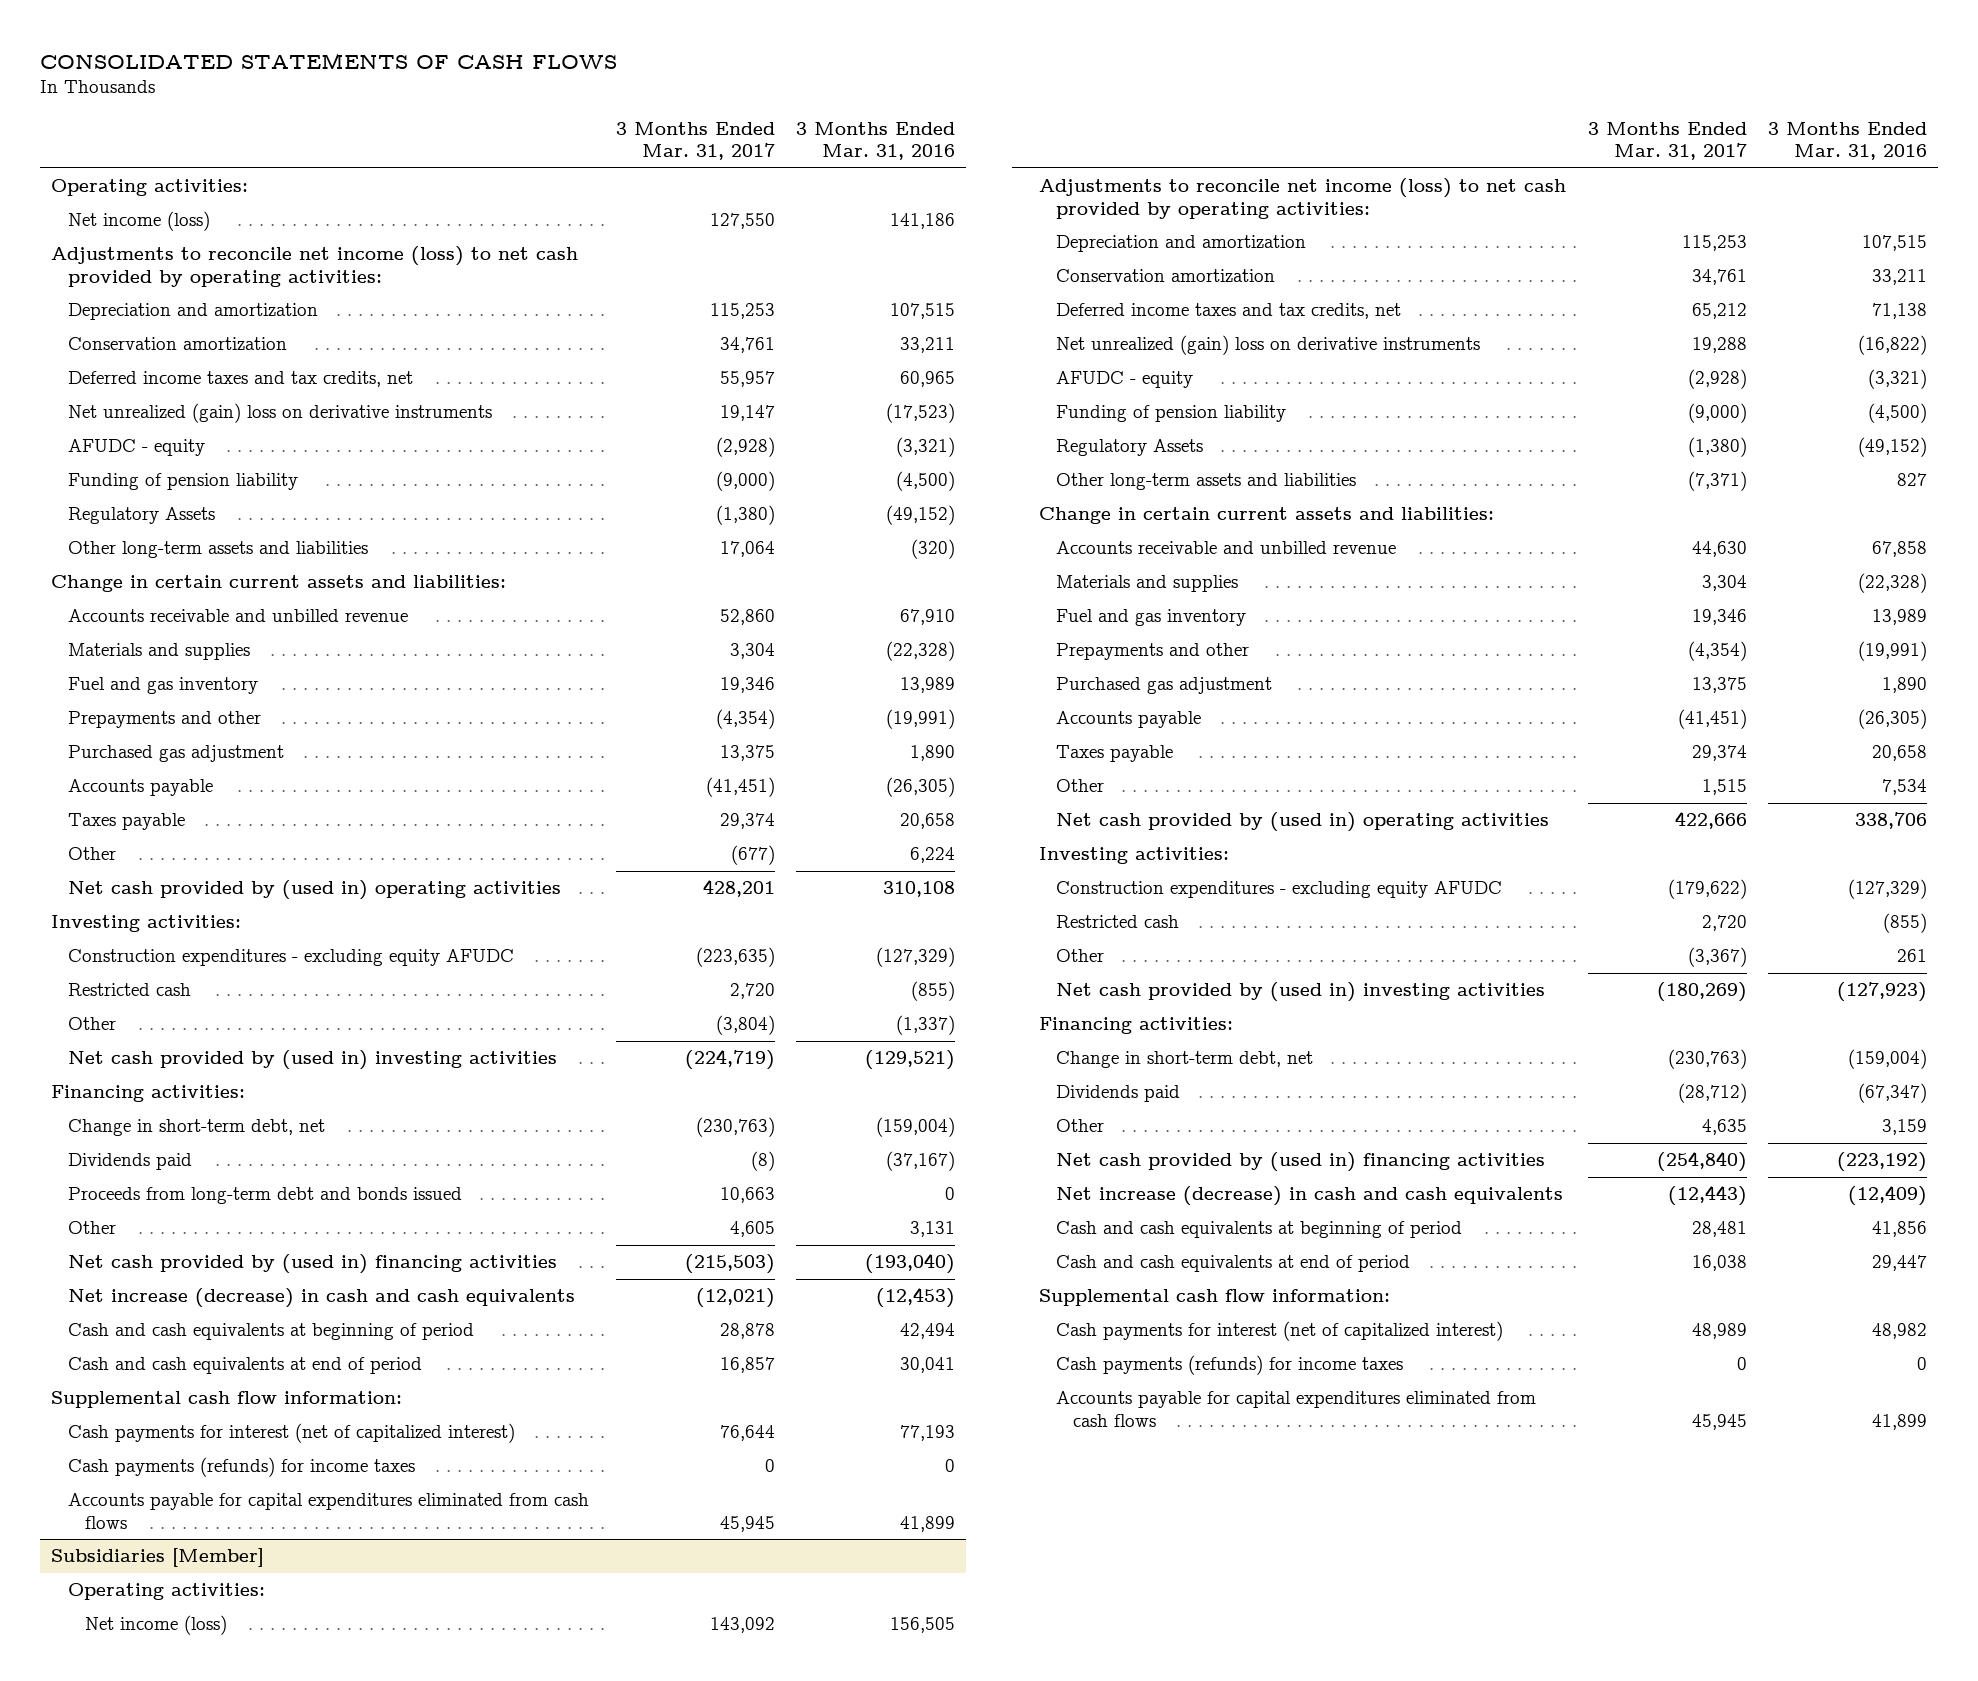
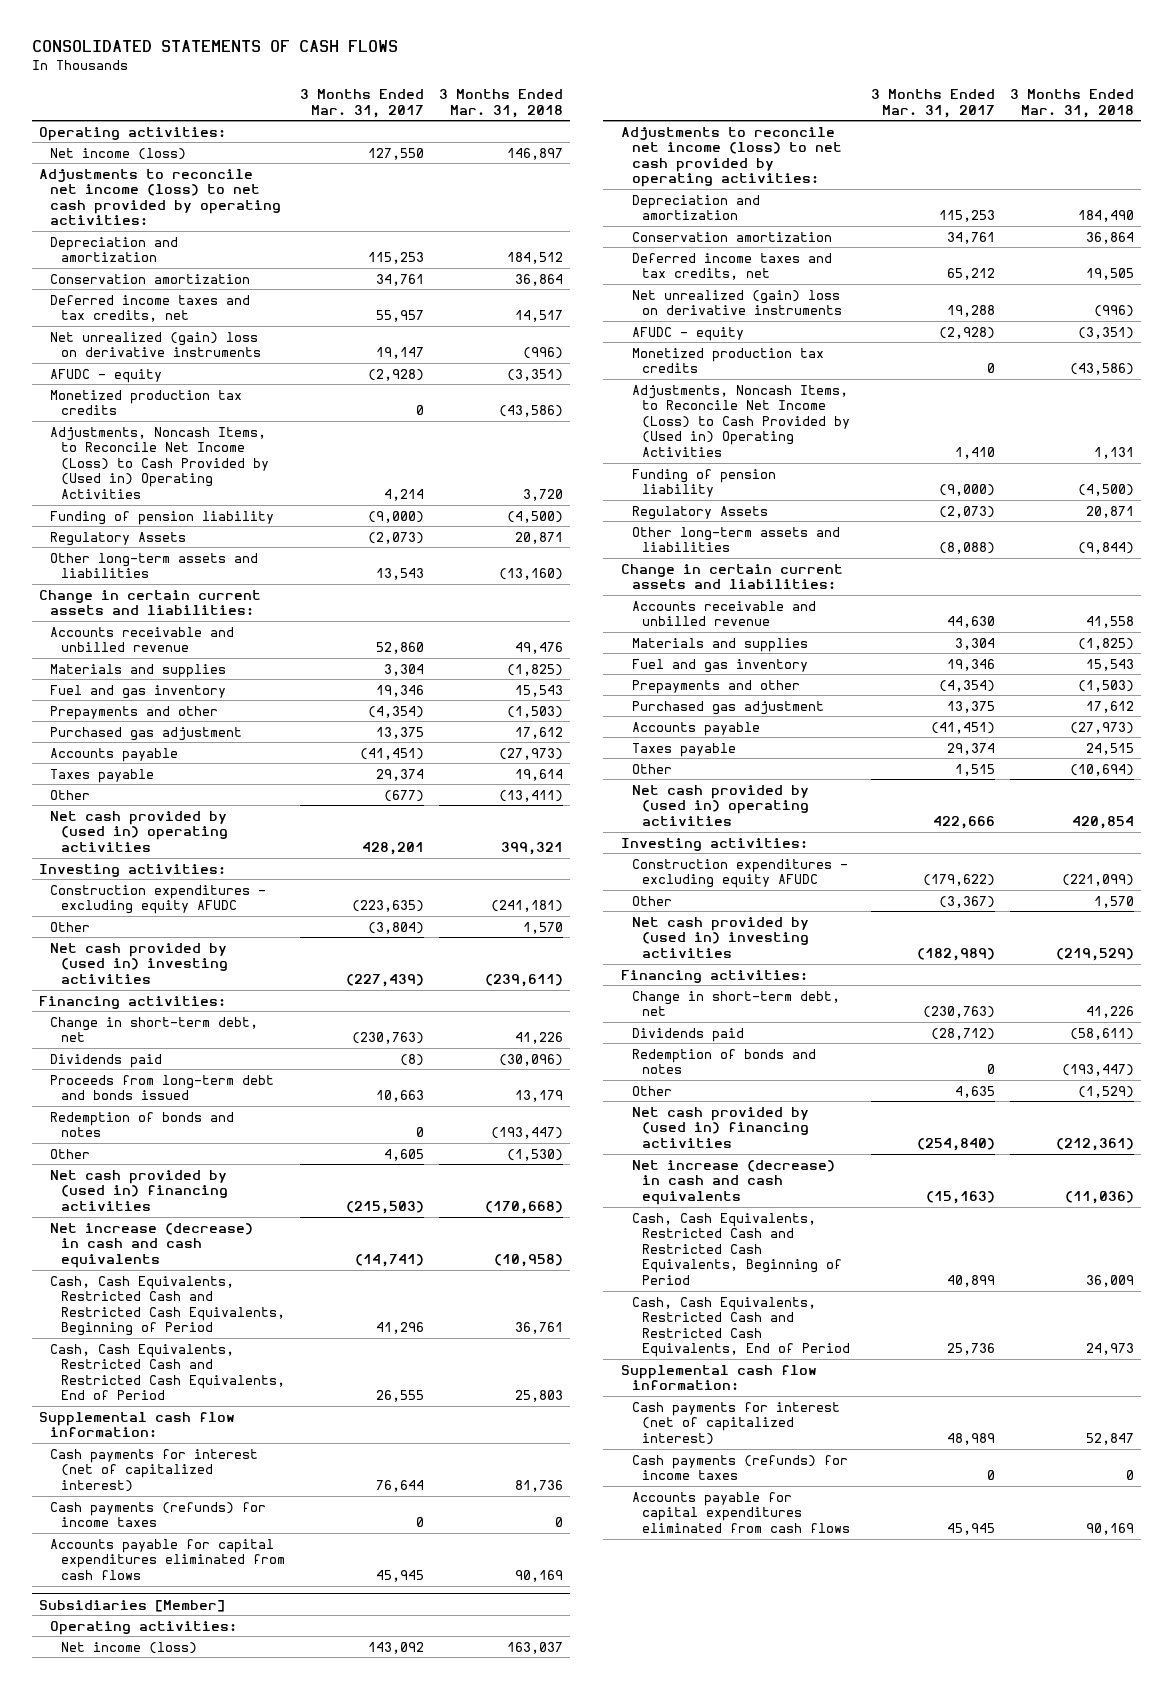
- | 3 Months Ended Mar. 31, 2017 | 3 Months Ended Mar. 31, 2016
+ | 3 Months Ended Mar. 31, 2017 | 3 Months Ended Mar. 31, 2018
+ Monetized production tax credits | 0 | (43,586)
+ Adjustments, Noncash Items, to Reconcile Net Income (Loss) to Cash Provided by (Used in) Operating Activities | 4,214 | 3,720
- Regulatory Assets | (1,380) | (49,152)
- Other long-term assets and liabilities | 17,064 | (320)
+ Regulatory Assets | (2,073) | 20,871
+ Other long-term assets and liabilities | 13,543 | (13,160)
- Restricted cash | 2,720 | (855)
- Net cash provided by (used in) investing activities | (224,719) | (129,521)
+ Net cash provided by (used in) investing activities | (227,439) | (239,611)
+ Redemption of bonds and notes | 0 | (193,447)
- Net increase (decrease) in cash and cash equivalents | (12,021) | (12,453)
- Cash and cash equivalents at beginning of period | 28,878 | 42,494
- Cash and cash equivalents at end of period | 16,857 | 30,041
+ Net increase (decrease) in cash and cash equivalents | (14,741) | (10,958)
+ Cash, Cash Equivalents, Restricted Cash and Restricted Cash Equivalents, Beginning of Period | 41,296 | 36,761
+ Cash, Cash Equivalents, Restricted Cash and Restricted Cash Equivalents, End of Period | 26,555 | 25,803
@ Subsidiaries [Member]
+ Monetized production tax credits | 0 | (43,586)
+ Adjustments, Noncash Items, to Reconcile Net Income (Loss) to Cash Provided by (Used in) Operating Activities | 1,410 | 1,131
- Regulatory Assets | (1,380) | (49,152)
- Other long-term assets and liabilities | (7,371) | 827
+ Regulatory Assets | (2,073) | 20,871
+ Other long-term assets and liabilities | (8,088) | (9,844)
- Restricted cash | 2,720 | (855)
- Net cash provided by (used in) investing activities | (180,269) | (127,923)
+ Net cash provided by (used in) investing activities | (182,989) | (219,529)
+ Redemption of bonds and notes | 0 | (193,447)
- Net increase (decrease) in cash and cash equivalents | (12,443) | (12,409)
- Cash and cash equivalents at beginning of period | 28,481 | 41,856
- Cash and cash equivalents at end of period | 16,038 | 29,447
+ Net increase (decrease) in cash and cash equivalents | (15,163) | (11,036)
+ Cash, Cash Equivalents, Restricted Cash and Restricted Cash Equivalents, Beginning of Period | 40,899 | 36,009
+ Cash, Cash Equivalents, Restricted Cash and Restricted Cash Equivalents, End of Period | 25,736 | 24,973

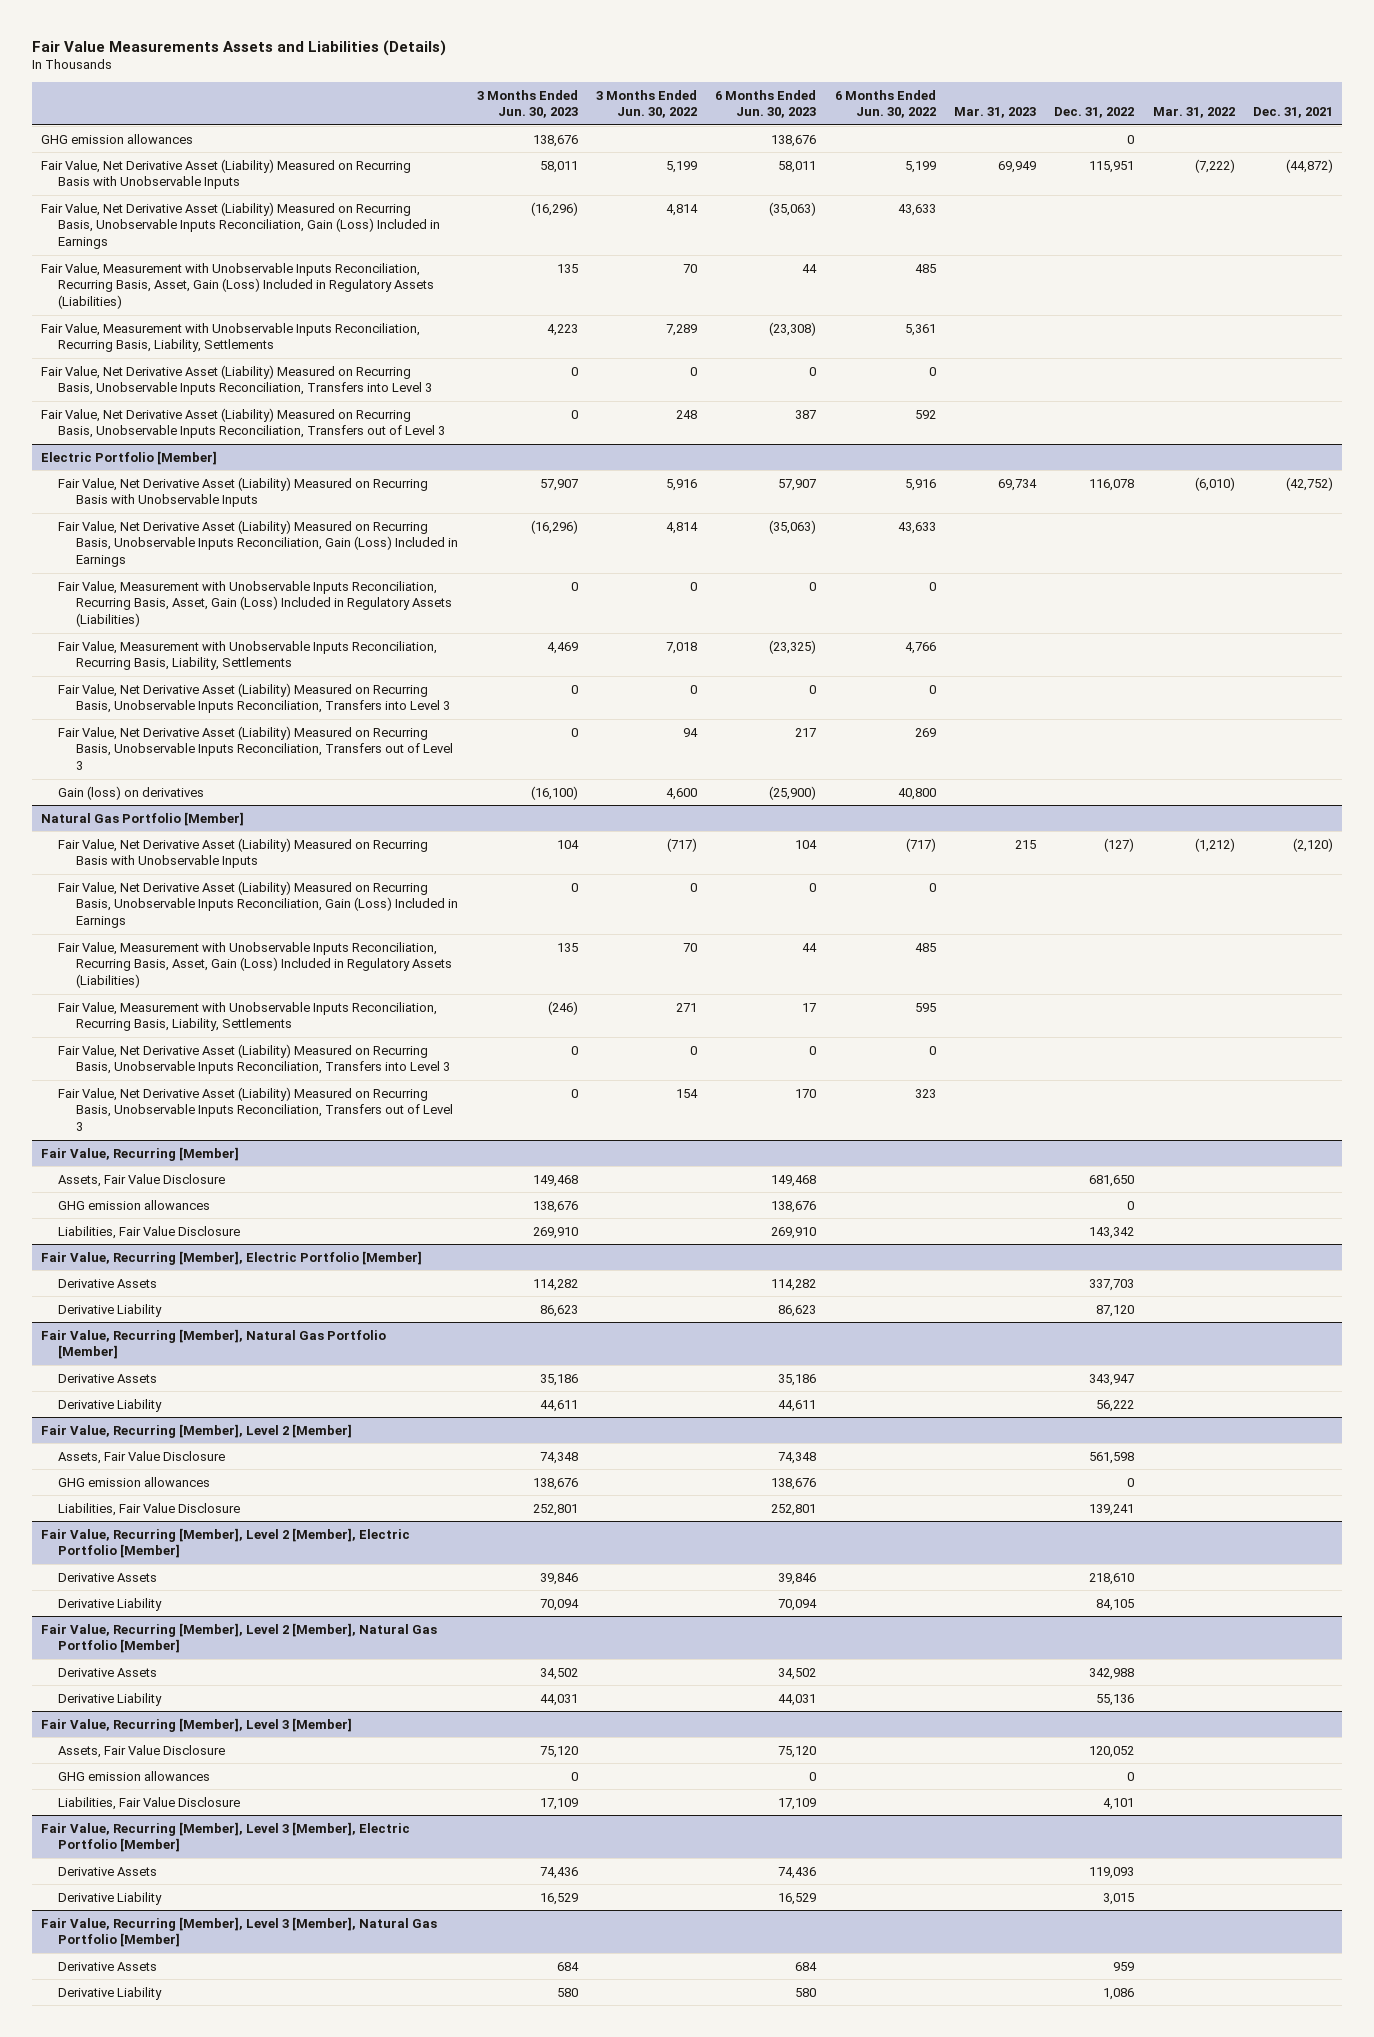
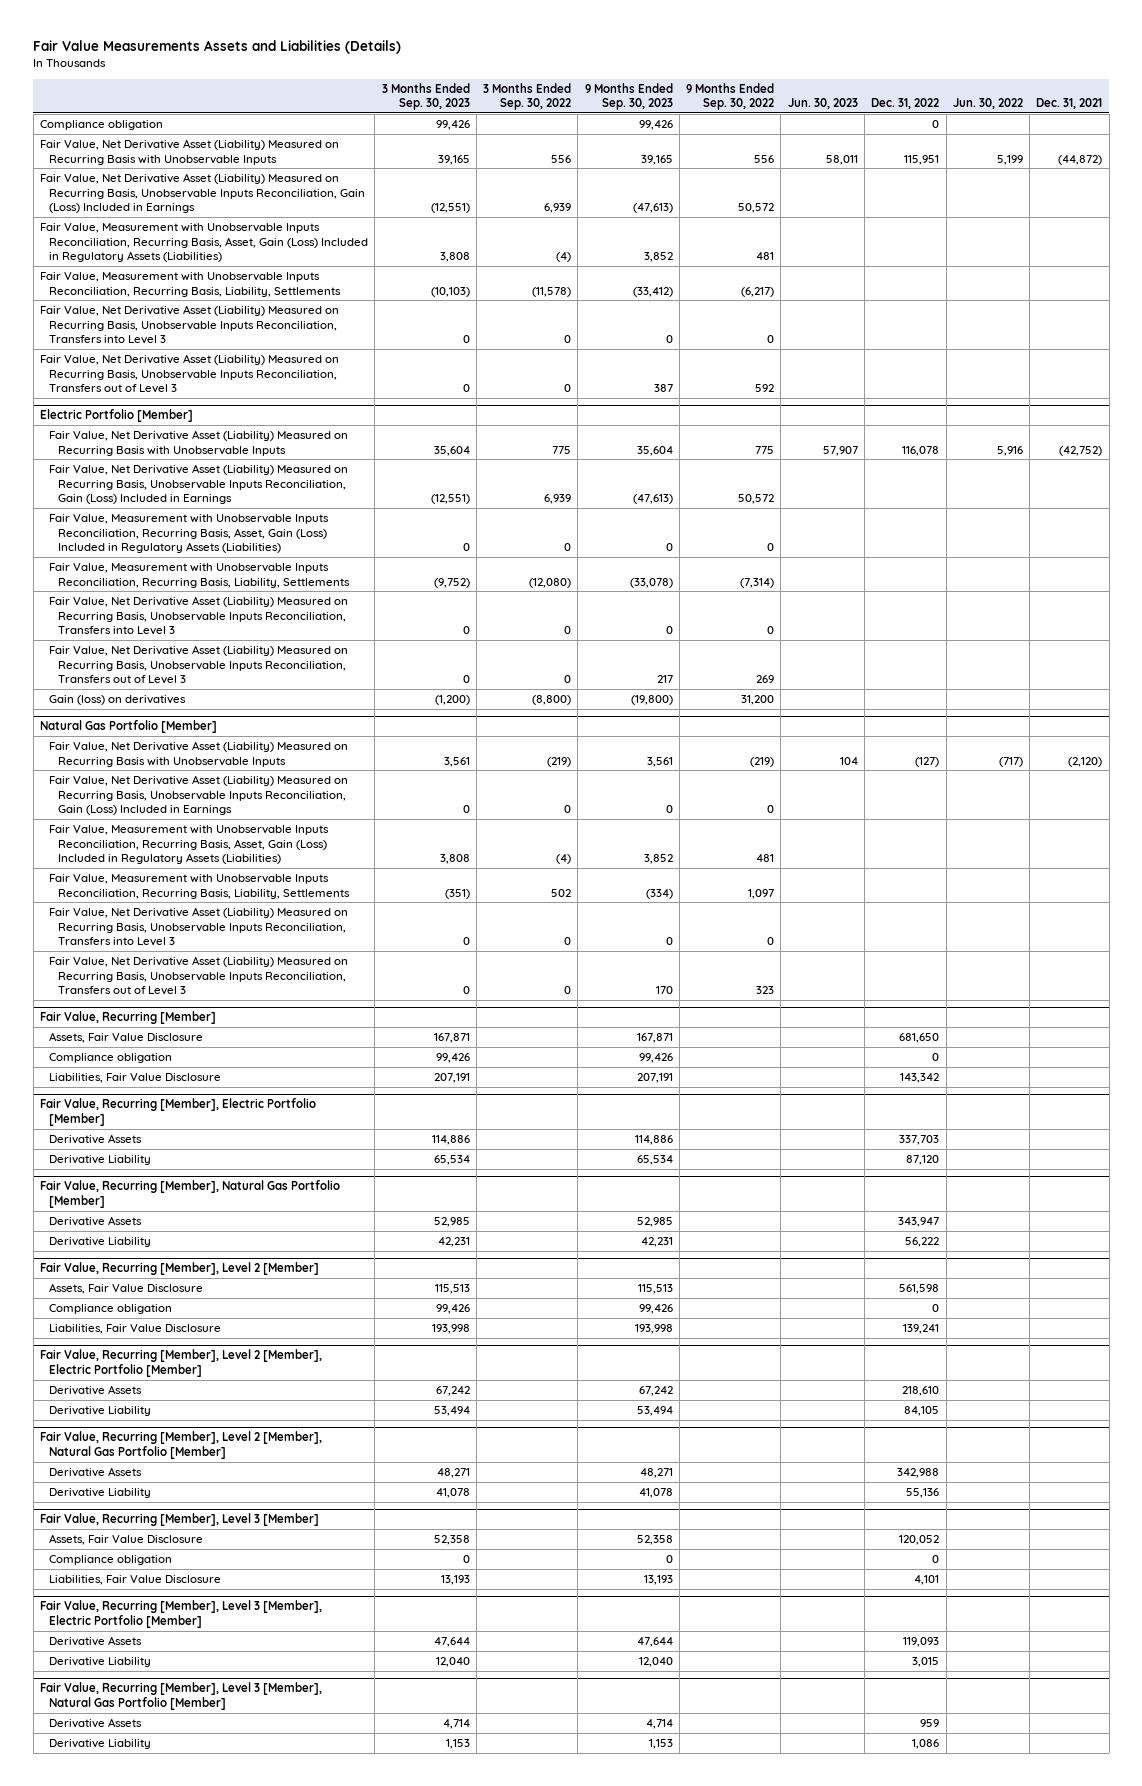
- | 3 Months Ended Jun. 30, 2023 | 3 Months Ended Jun. 30, 2022 | 6 Months Ended Jun. 30, 2023 | 6 Months Ended Jun. 30, 2022 | Mar. 31, 2023 | Dec. 31, 2022 | Mar. 31, 2022 | Dec. 31, 2021
+ | 3 Months Ended Sep. 30, 2023 | 3 Months Ended Sep. 30, 2022 | 9 Months Ended Sep. 30, 2023 | 9 Months Ended Sep. 30, 2022 | Jun. 30, 2023 | Dec. 31, 2022 | Jun. 30, 2022 | Dec. 31, 2021
- GHG emission allowances | 138,676 | | 138,676 | | | 0 | |
+ Compliance obligation | 99,426 | | 99,426 | | | 0 | |
@ Fair Value, Recurring [Member]
- GHG emission allowances | 138,676 | | 138,676 | | | 0 | |
+ Compliance obligation | 99,426 | | 99,426 | | | 0 | |
@ Fair Value, Recurring [Member], Level 2 [Member]
- GHG emission allowances | 138,676 | | 138,676 | | | 0 | |
+ Compliance obligation | 99,426 | | 99,426 | | | 0 | |
@ Fair Value, Recurring [Member], Level 3 [Member]
- GHG emission allowances | 0 | | 0 | | | 0 | |
+ Compliance obligation | 0 | | 0 | | | 0 | |

